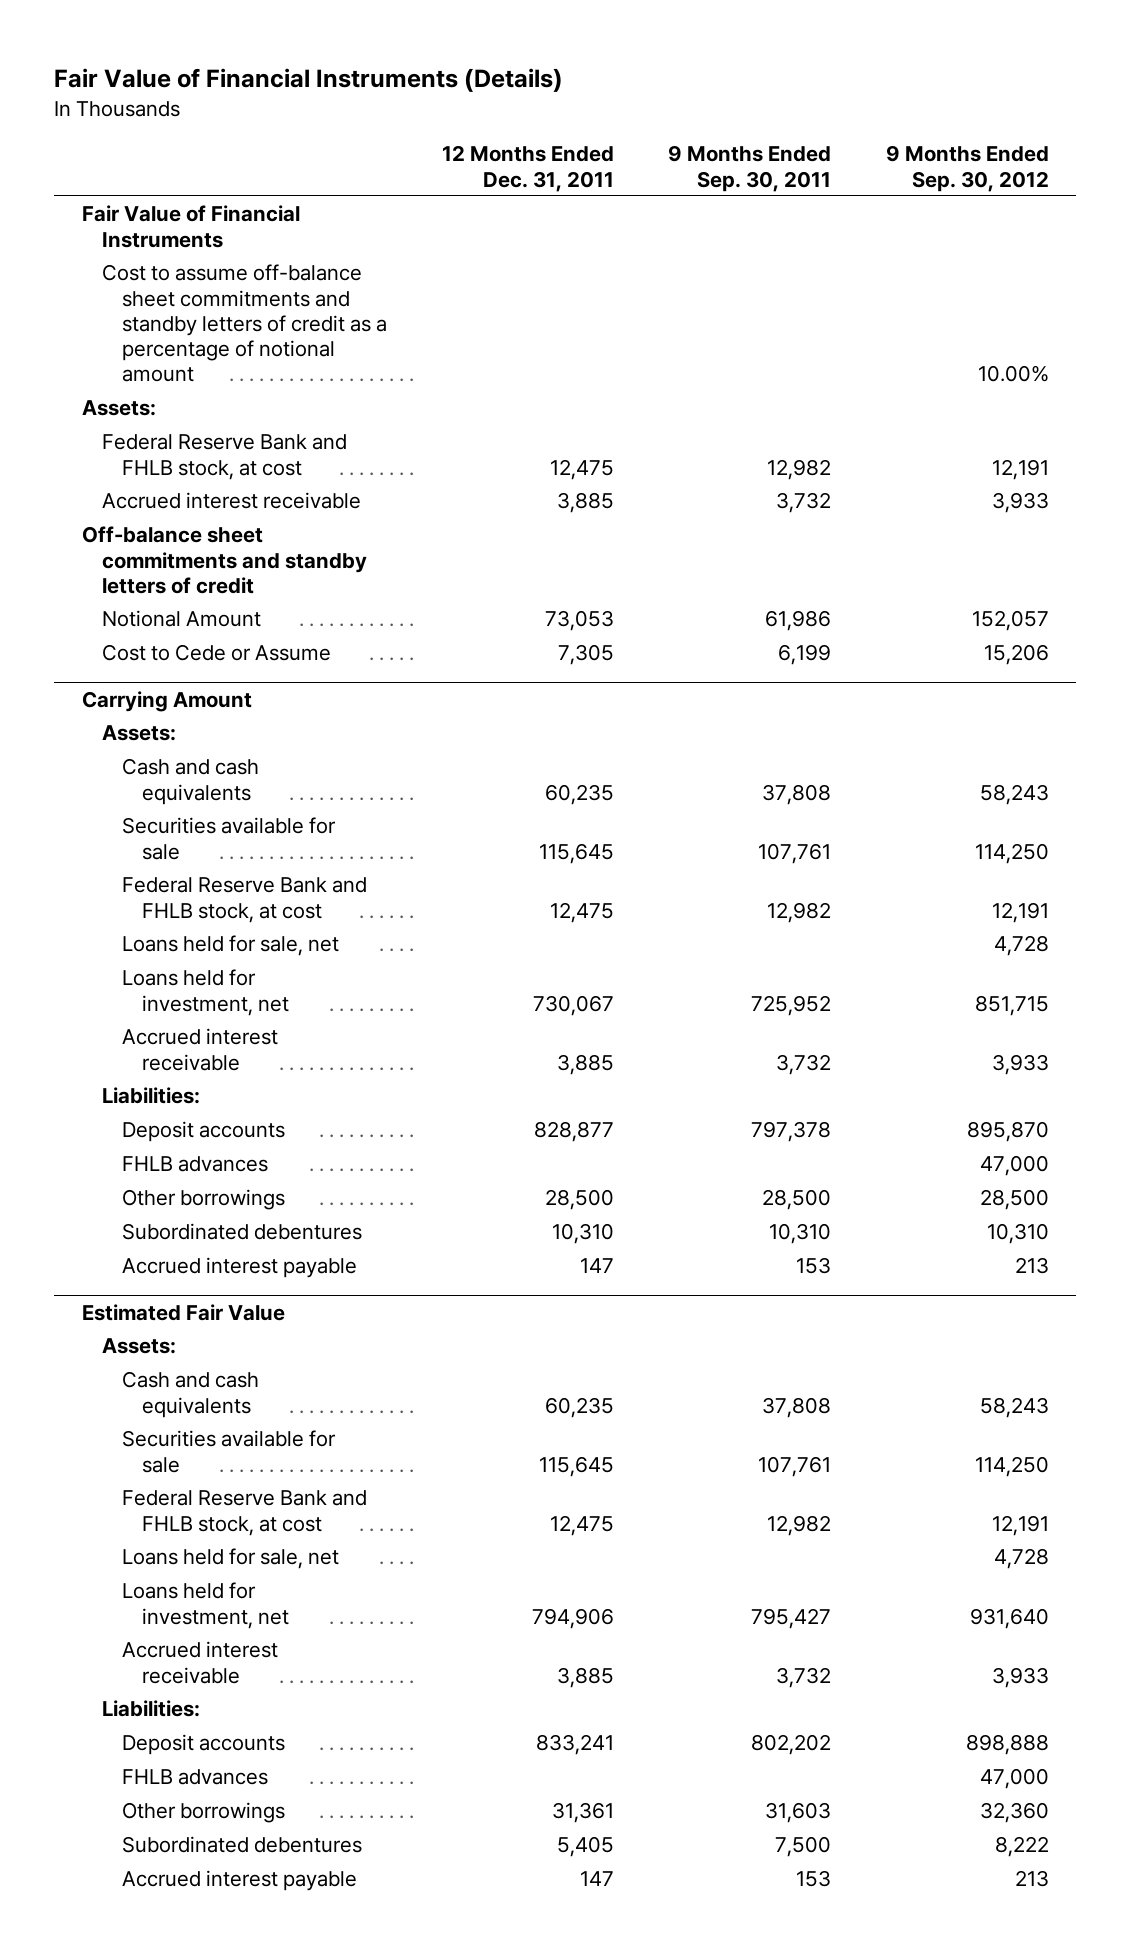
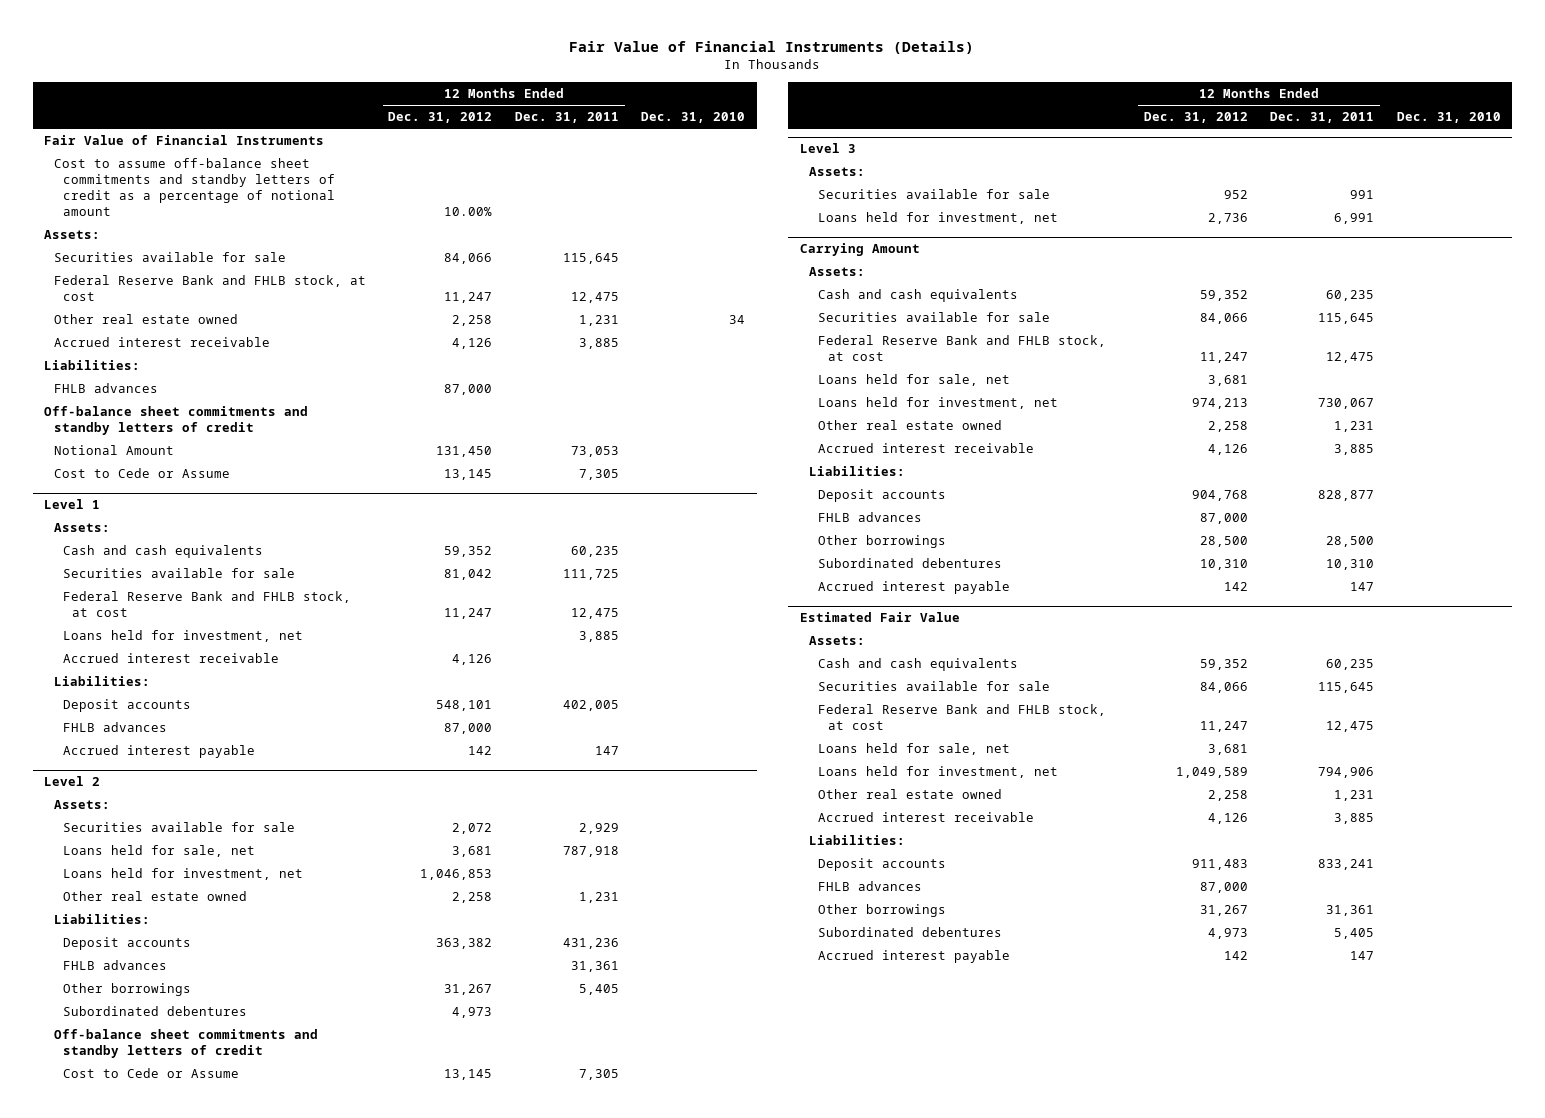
- | 12 Months Ended Dec. 31, 2011 | 9 Months Ended Sep. 30, 2011 | 9 Months Ended Sep. 30, 2012
+ | 12 Months Ended Dec. 31, 2012 | 12 Months Ended Dec. 31, 2011 | Dec. 31, 2010
+ Securities available for sale | 84,066 | 115,645 |
+ Other real estate owned | 2,258 | 1,231 | 34
+ Liabilities:
+ FHLB advances | 87,000 | |
+ Level 1
+ Assets:
+ Cash and cash equivalents | 59,352 | 60,235 |
+ Securities available for sale | 81,042 | 111,725 |
+ Federal Reserve Bank and FHLB stock, at cost | 11,247 | 12,475 |
+ Loans held for investment, net | | 3,885 |
+ Accrued interest receivable | 4,126 | |
+ Liabilities:
+ Deposit accounts | 548,101 | 402,005 |
+ FHLB advances | 87,000 | |
+ Accrued interest payable | 142 | 147 |
+ Level 2
+ Assets:
+ Securities available for sale | 2,072 | 2,929 |
+ Loans held for sale, net | 3,681 | 787,918 |
+ Loans held for investment, net | 1,046,853 | |
+ Other real estate owned | 2,258 | 1,231 |
+ Liabilities:
+ Deposit accounts | 363,382 | 431,236 |
+ FHLB advances | | 31,361 |
+ Other borrowings | 31,267 | 5,405 |
+ Subordinated debentures | 4,973 | |
+ Off-balance sheet commitments and standby letters of credit
+ Cost to Cede or Assume | 13,145 | 7,305 |
+ Level 3
+ Assets:
+ Securities available for sale | 952 | 991 |
+ Loans held for investment, net | 2,736 | 6,991 |
@ Carrying Amount
+ Other real estate owned | 2,258 | 1,231 |
@ Estimated Fair Value
+ Other real estate owned | 2,258 | 1,231 |

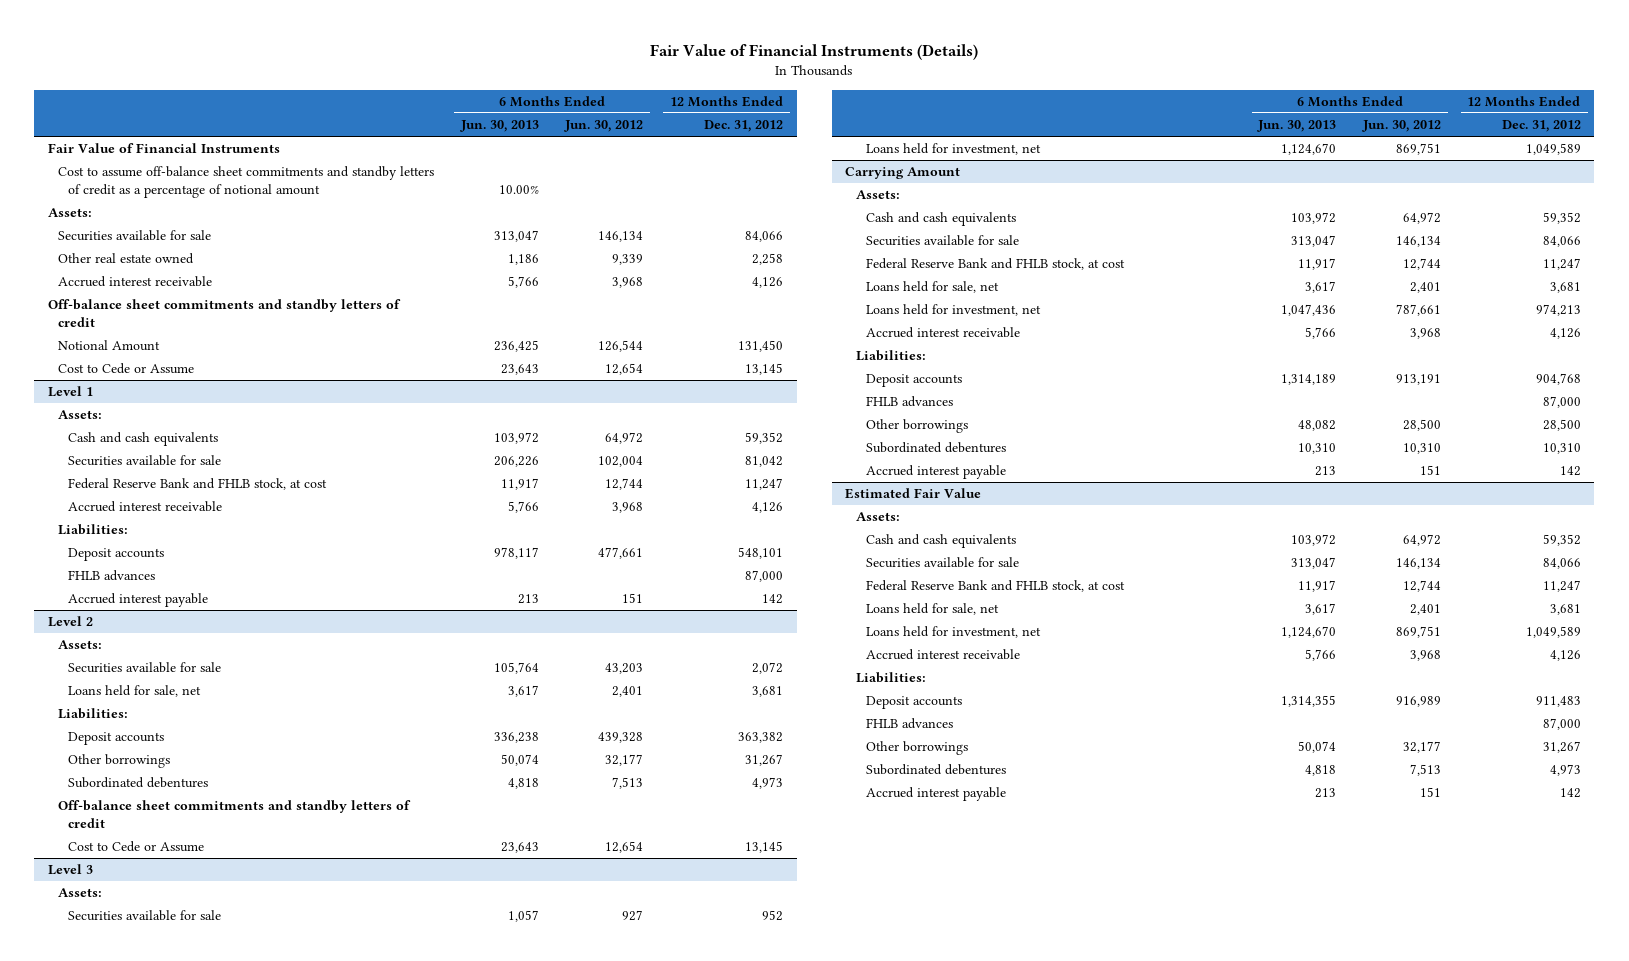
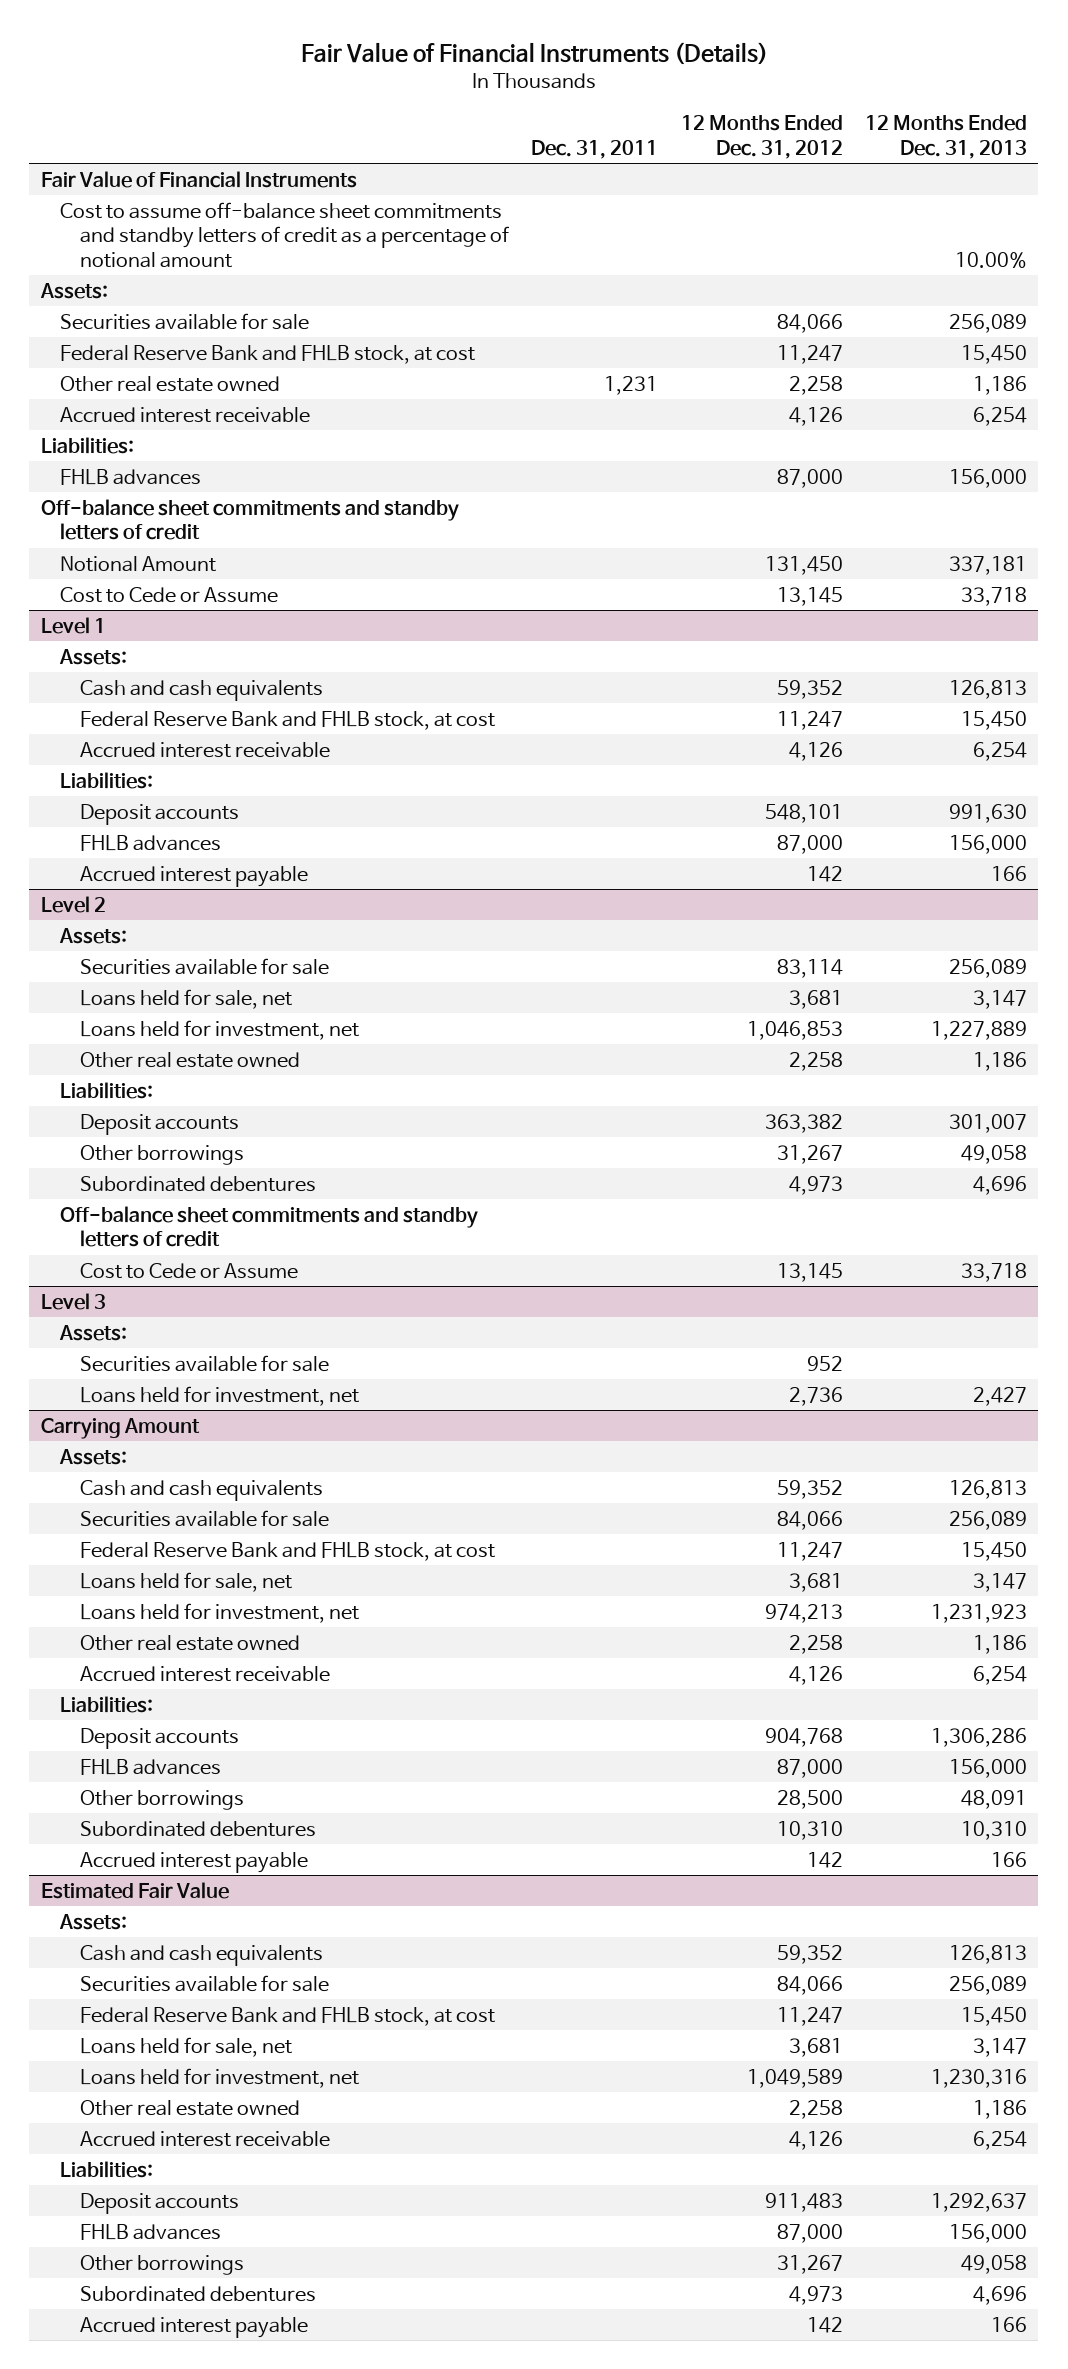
- | 6 Months Ended Jun. 30, 2013 | 6 Months Ended Jun. 30, 2012 | 12 Months Ended Dec. 31, 2012
+ | Dec. 31, 2011 | 12 Months Ended Dec. 31, 2012 | 12 Months Ended Dec. 31, 2013
+ Federal Reserve Bank and FHLB stock, at cost | | 11,247 | 15,450
+ Liabilities:
+ FHLB advances | | 87,000 | 156,000
@ Level 1
- Securities available for sale | 206,226 | 102,004 | 81,042
@ Level 2
- Securities available for sale | 105,764 | 43,203 | 2,072
+ Securities available for sale | | 83,114 | 256,089
+ Loans held for investment, net | | 1,046,853 | 1,227,889
+ Other real estate owned | | 2,258 | 1,186
@ Level 3
- Loans held for investment, net | 1,124,670 | 869,751 | 1,049,589
+ Loans held for investment, net | | 2,736 | 2,427
@ Carrying Amount
+ Other real estate owned | | 2,258 | 1,186
@ Estimated Fair Value
+ Other real estate owned | | 2,258 | 1,186

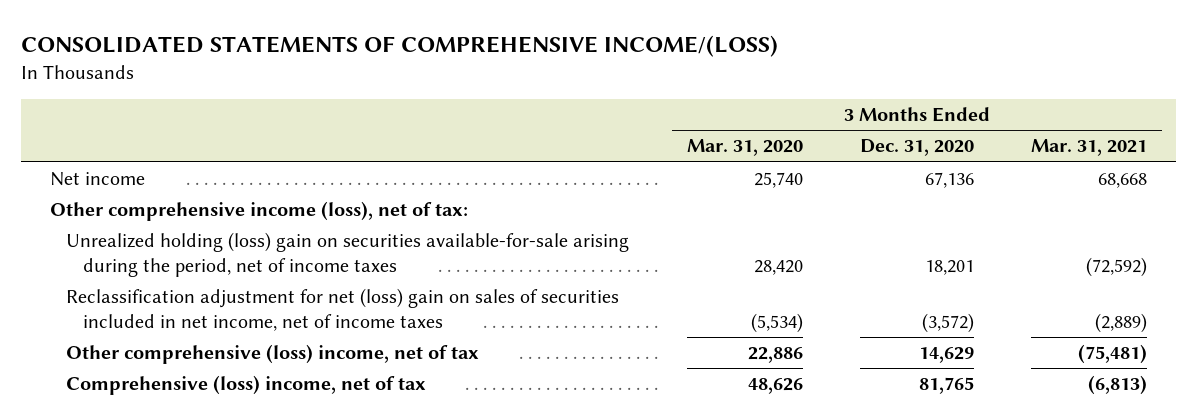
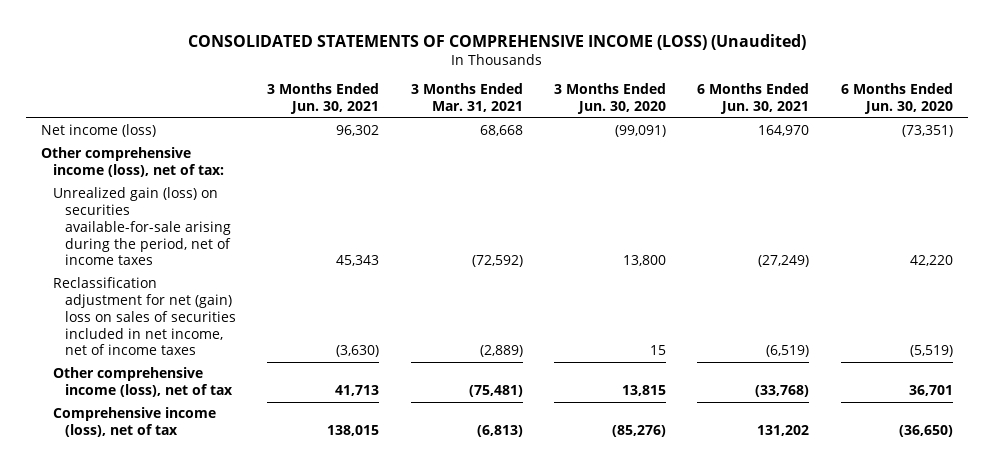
- CONSOLIDATED STATEMENTS OF COMPREHENSIVE INCOME/(LOSS)
+ CONSOLIDATED STATEMENTS OF COMPREHENSIVE INCOME (LOSS) (Unaudited)
- | 3 Months Ended Mar. 31, 2020 | 3 Months Ended Dec. 31, 2020 | 3 Months Ended Mar. 31, 2021
+ | 3 Months Ended Jun. 30, 2021 | 3 Months Ended Mar. 31, 2021 | 3 Months Ended Jun. 30, 2020 | 6 Months Ended Jun. 30, 2021 | 6 Months Ended Jun. 30, 2020
- Net income | 25,740 | 67,136 | 68,668
+ Net income (loss) | 96,302 | 68,668 | (99,091) | 164,970 | (73,351)
- Unrealized holding (loss) gain on securities available-for-sale arising during the period, net of income taxes | 28,420 | 18,201 | (72,592)
- Reclassification adjustment for net (loss) gain on sales of securities included in net income, net of income taxes | (5,534) | (3,572) | (2,889)
- Other comprehensive (loss) income, net of tax | 22,886 | 14,629 | (75,481)
- Comprehensive (loss) income, net of tax | 48,626 | 81,765 | (6,813)
+ Unrealized gain (loss) on securities available-for-sale arising during the period, net of income taxes | 45,343 | (72,592) | 13,800 | (27,249) | 42,220
+ Reclassification adjustment for net (gain) loss on sales of securities included in net income, net of income taxes | (3,630) | (2,889) | 15 | (6,519) | (5,519)
+ Other comprehensive income (loss), net of tax | 41,713 | (75,481) | 13,815 | (33,768) | 36,701
+ Comprehensive income (loss), net of tax | 138,015 | (6,813) | (85,276) | 131,202 | (36,650)

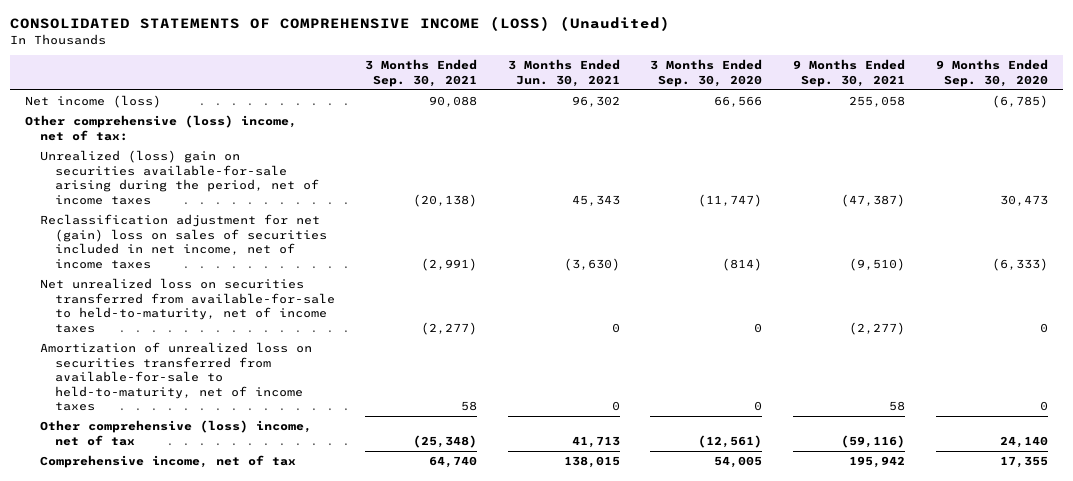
- | 3 Months Ended Jun. 30, 2021 | 3 Months Ended Mar. 31, 2021 | 3 Months Ended Jun. 30, 2020 | 6 Months Ended Jun. 30, 2021 | 6 Months Ended Jun. 30, 2020
+ | 3 Months Ended Sep. 30, 2021 | 3 Months Ended Jun. 30, 2021 | 3 Months Ended Sep. 30, 2020 | 9 Months Ended Sep. 30, 2021 | 9 Months Ended Sep. 30, 2020
- Other comprehensive income (loss), net of tax:
- Unrealized gain (loss) on securities available-for-sale arising during the period, net of income taxes | 45,343 | (72,592) | 13,800 | (27,249) | 42,220
+ Other comprehensive (loss) income, net of tax:
+ Unrealized (loss) gain on securities available-for-sale arising during the period, net of income taxes | (20,138) | 45,343 | (11,747) | (47,387) | 30,473
- Other comprehensive income (loss), net of tax | 41,713 | (75,481) | 13,815 | (33,768) | 36,701
- Comprehensive income (loss), net of tax | 138,015 | (6,813) | (85,276) | 131,202 | (36,650)
+ Net unrealized loss on securities transferred from available-for-sale to held-to-maturity, net of income taxes | (2,277) | 0 | 0 | (2,277) | 0
+ Amortization of unrealized loss on securities transferred from available-for-sale to held-to-maturity, net of income taxes | 58 | 0 | 0 | 58 | 0
+ Other comprehensive (loss) income, net of tax | (25,348) | 41,713 | (12,561) | (59,116) | 24,140
+ Comprehensive income, net of tax | 64,740 | 138,015 | 54,005 | 195,942 | 17,355

